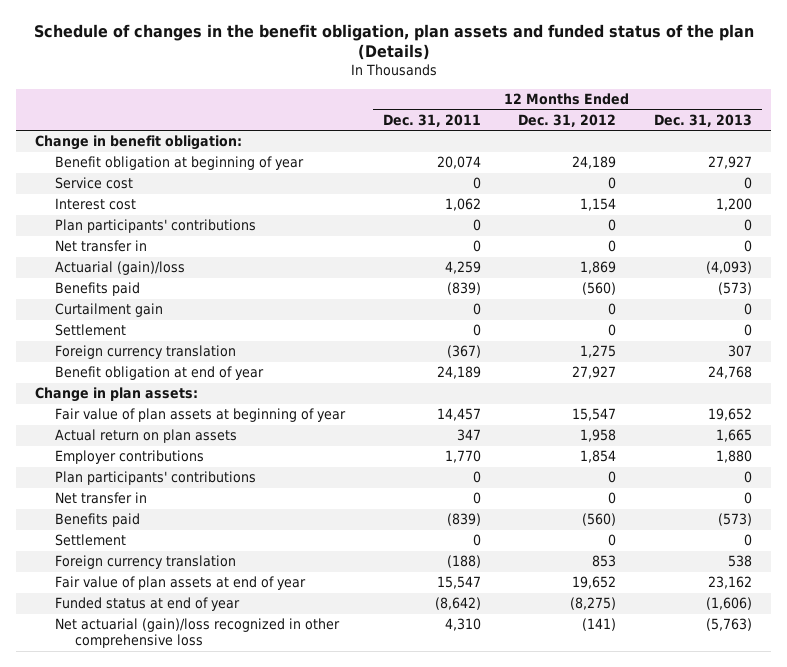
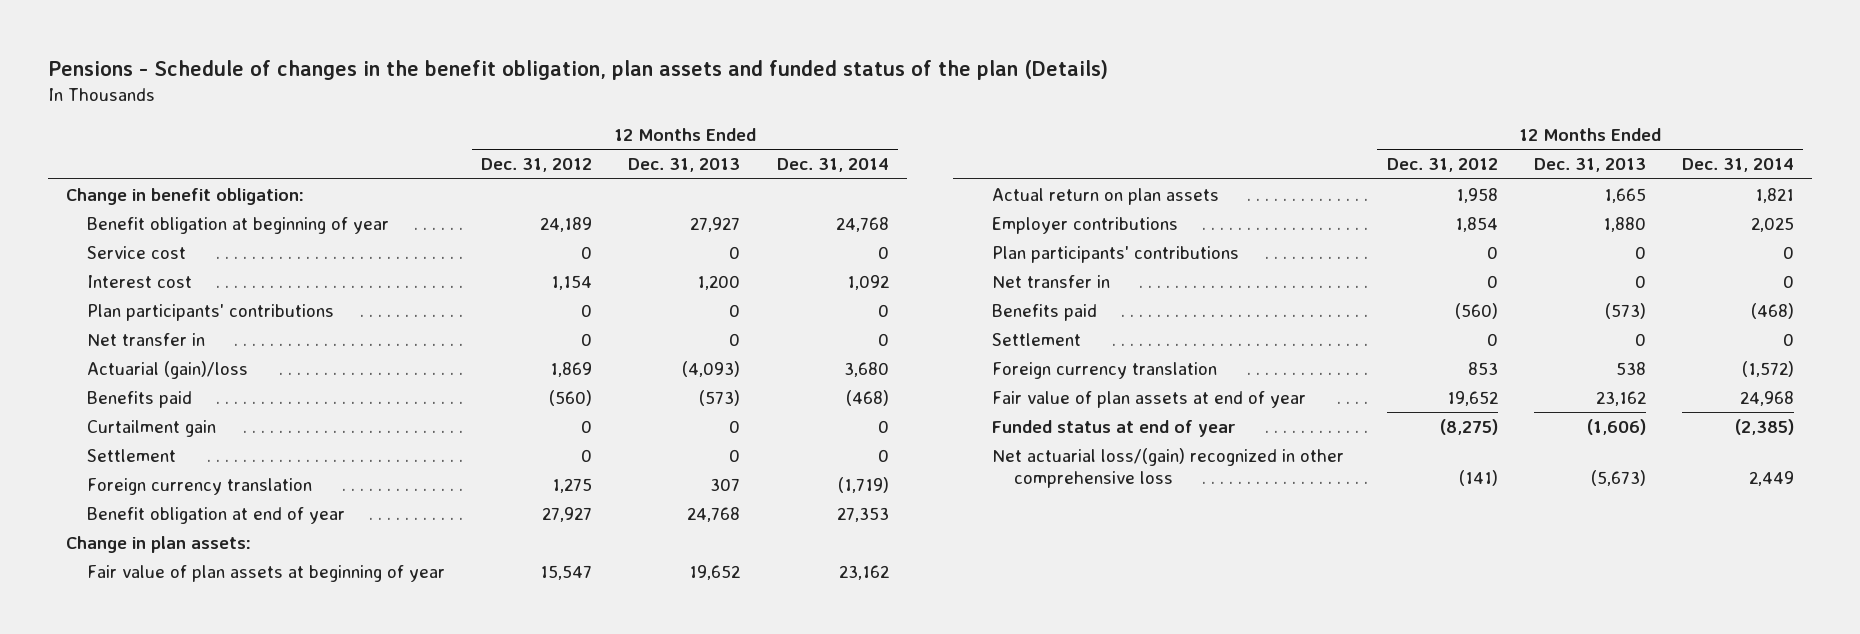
- Schedule of changes in the benefit obligation, plan assets and funded status of the plan (Details)
+ Pensions - Schedule of changes in the benefit obligation, plan assets and funded status of the plan (Details)
- | 12 Months Ended Dec. 31, 2011 | 12 Months Ended Dec. 31, 2012 | 12 Months Ended Dec. 31, 2013
+ | 12 Months Ended Dec. 31, 2012 | 12 Months Ended Dec. 31, 2013 | 12 Months Ended Dec. 31, 2014
- Net actuarial (gain)/loss recognized in other comprehensive loss | 4,310 | (141) | (5,763)
+ Net actuarial loss/(gain) recognized in other comprehensive loss | (141) | (5,673) | 2,449

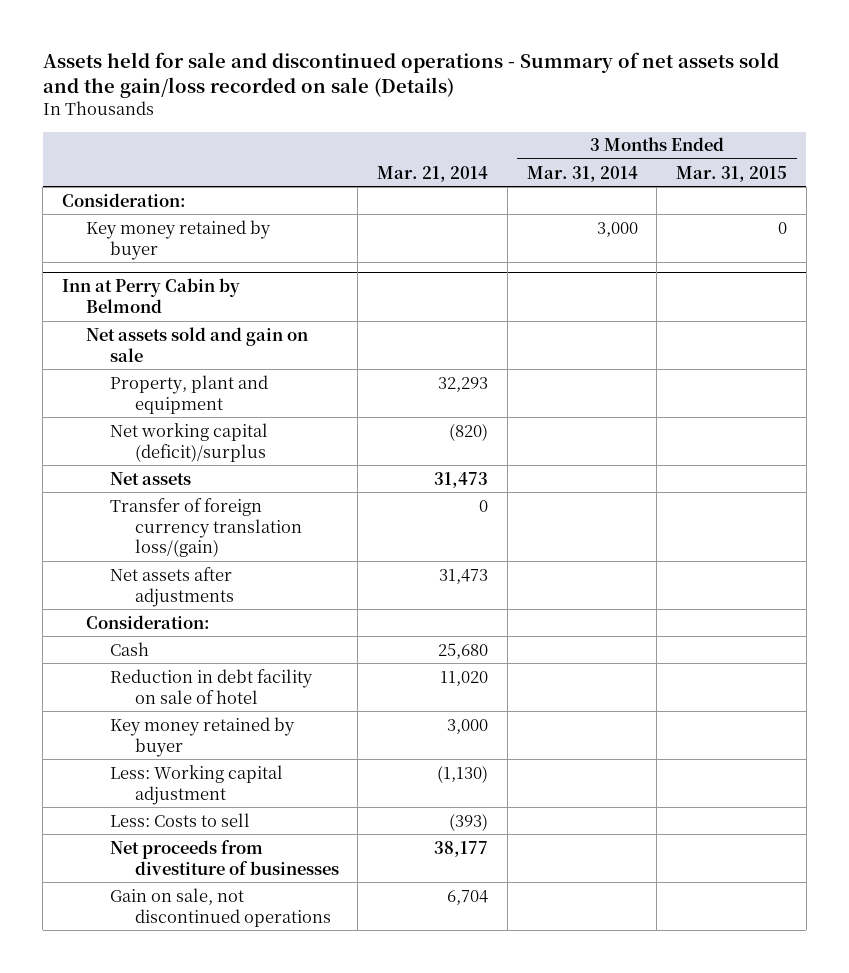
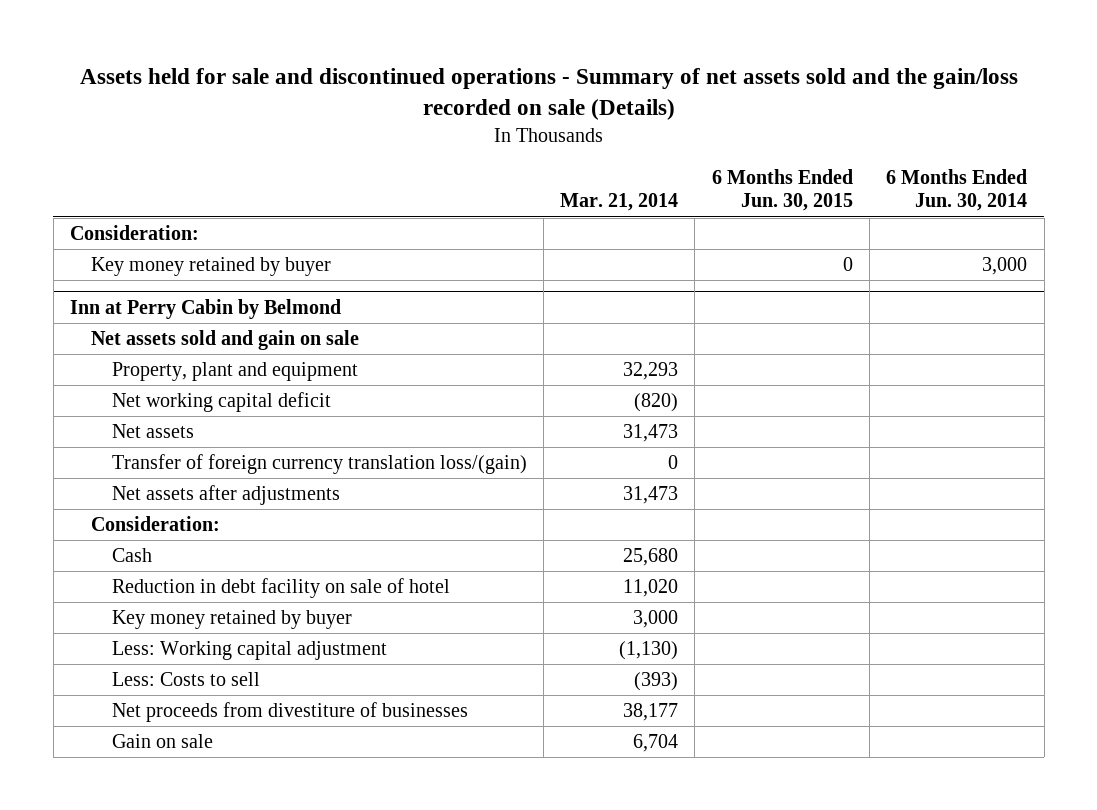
- | Mar. 21, 2014 | 3 Months Ended Mar. 31, 2014 | 3 Months Ended Mar. 31, 2015
+ | Mar. 21, 2014 | 6 Months Ended Jun. 30, 2015 | 6 Months Ended Jun. 30, 2014
@ Inn at Perry Cabin by Belmond
- Net working capital (deficit)/surplus | (820) | |
+ Net working capital deficit | (820) | |
- Gain on sale, not discontinued operations | 6,704 | |
+ Gain on sale | 6,704 | |

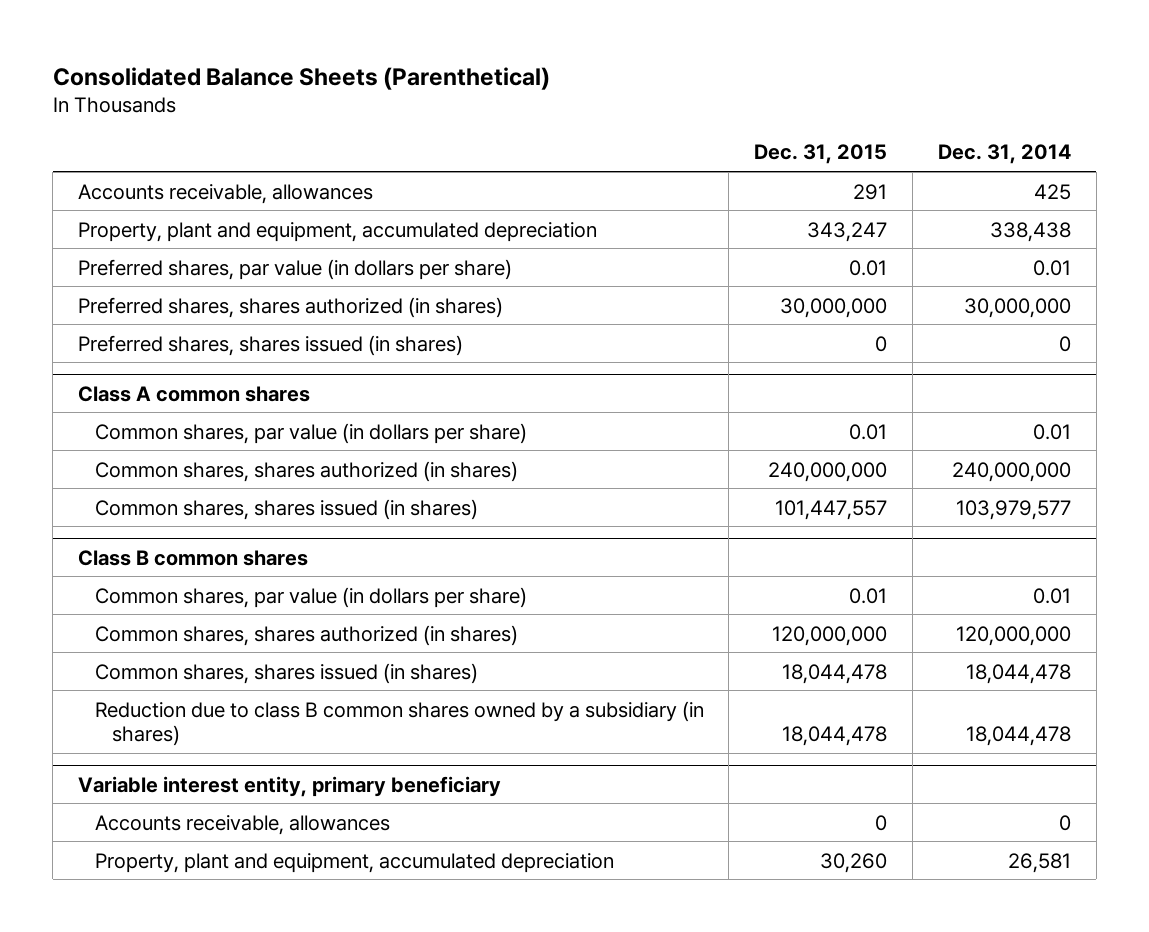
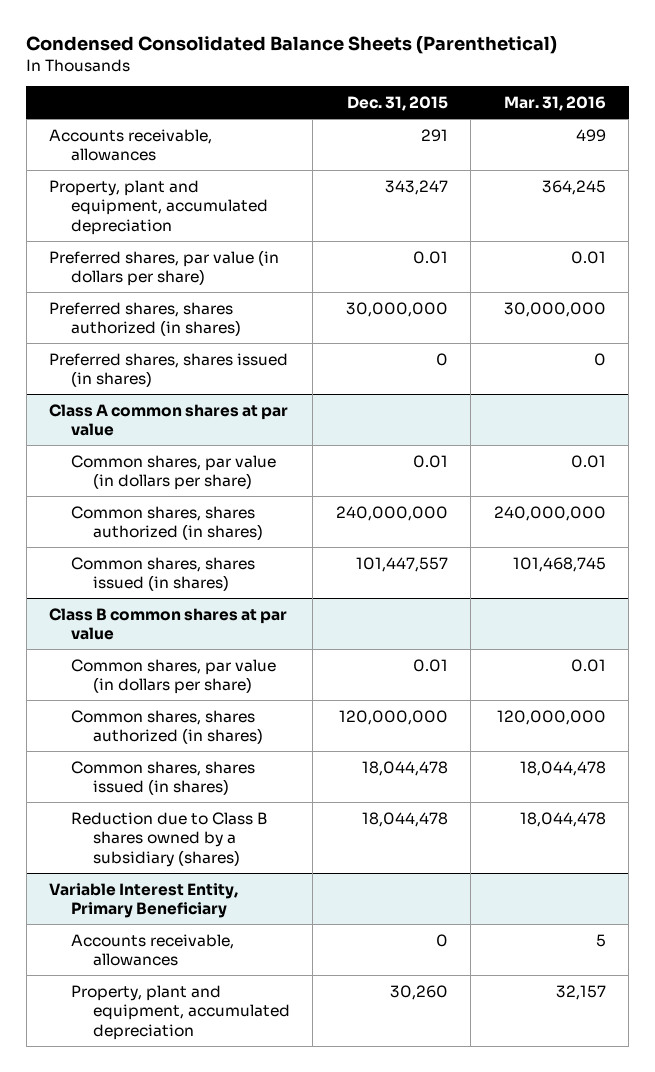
- Consolidated Balance Sheets (Parenthetical)
+ Condensed Consolidated Balance Sheets (Parenthetical)
- | Dec. 31, 2015 | Dec. 31, 2014
+ | Dec. 31, 2015 | Mar. 31, 2016
- Class A common shares
+ Class A common shares at par value
- Class B common shares
+ Class B common shares at par value
- Reduction due to class B common shares owned by a subsidiary (in shares) | 18,044,478 | 18,044,478
- Variable interest entity, primary beneficiary
+ Reduction due to Class B shares owned by a subsidiary (shares) | 18,044,478 | 18,044,478
+ Variable Interest Entity, Primary Beneficiary

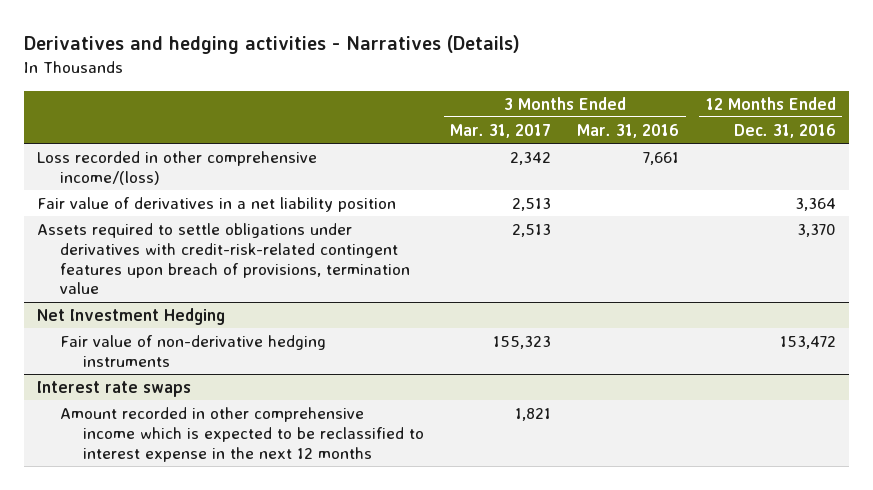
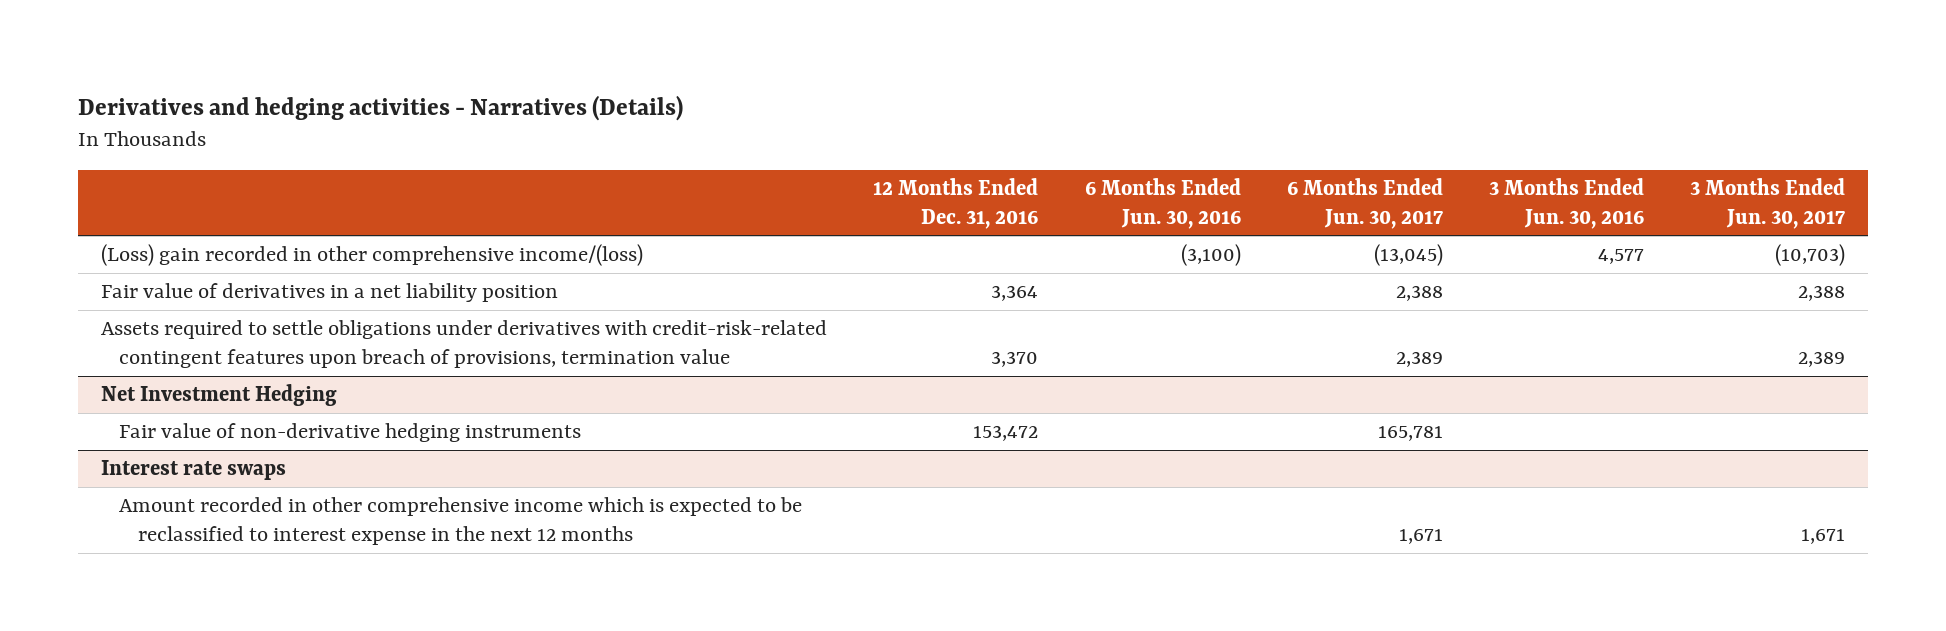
- | 3 Months Ended Mar. 31, 2017 | 3 Months Ended Mar. 31, 2016 | 12 Months Ended Dec. 31, 2016
+ | 12 Months Ended Dec. 31, 2016 | 6 Months Ended Jun. 30, 2016 | 6 Months Ended Jun. 30, 2017 | 3 Months Ended Jun. 30, 2016 | 3 Months Ended Jun. 30, 2017
- Loss recorded in other comprehensive income/(loss) | 2,342 | 7,661 |
+ (Loss) gain recorded in other comprehensive income/(loss) | | (3,100) | (13,045) | 4,577 | (10,703)

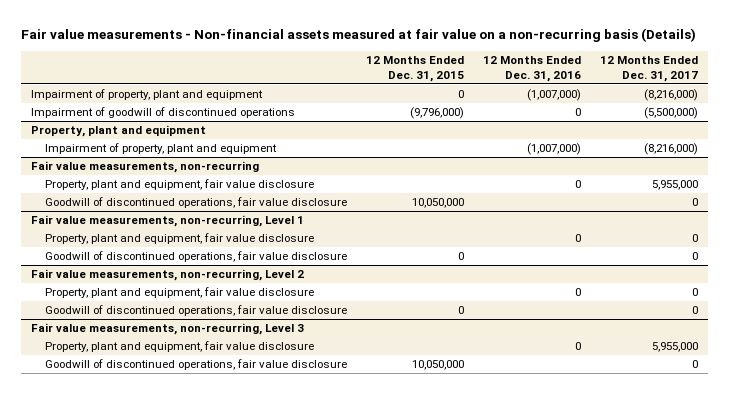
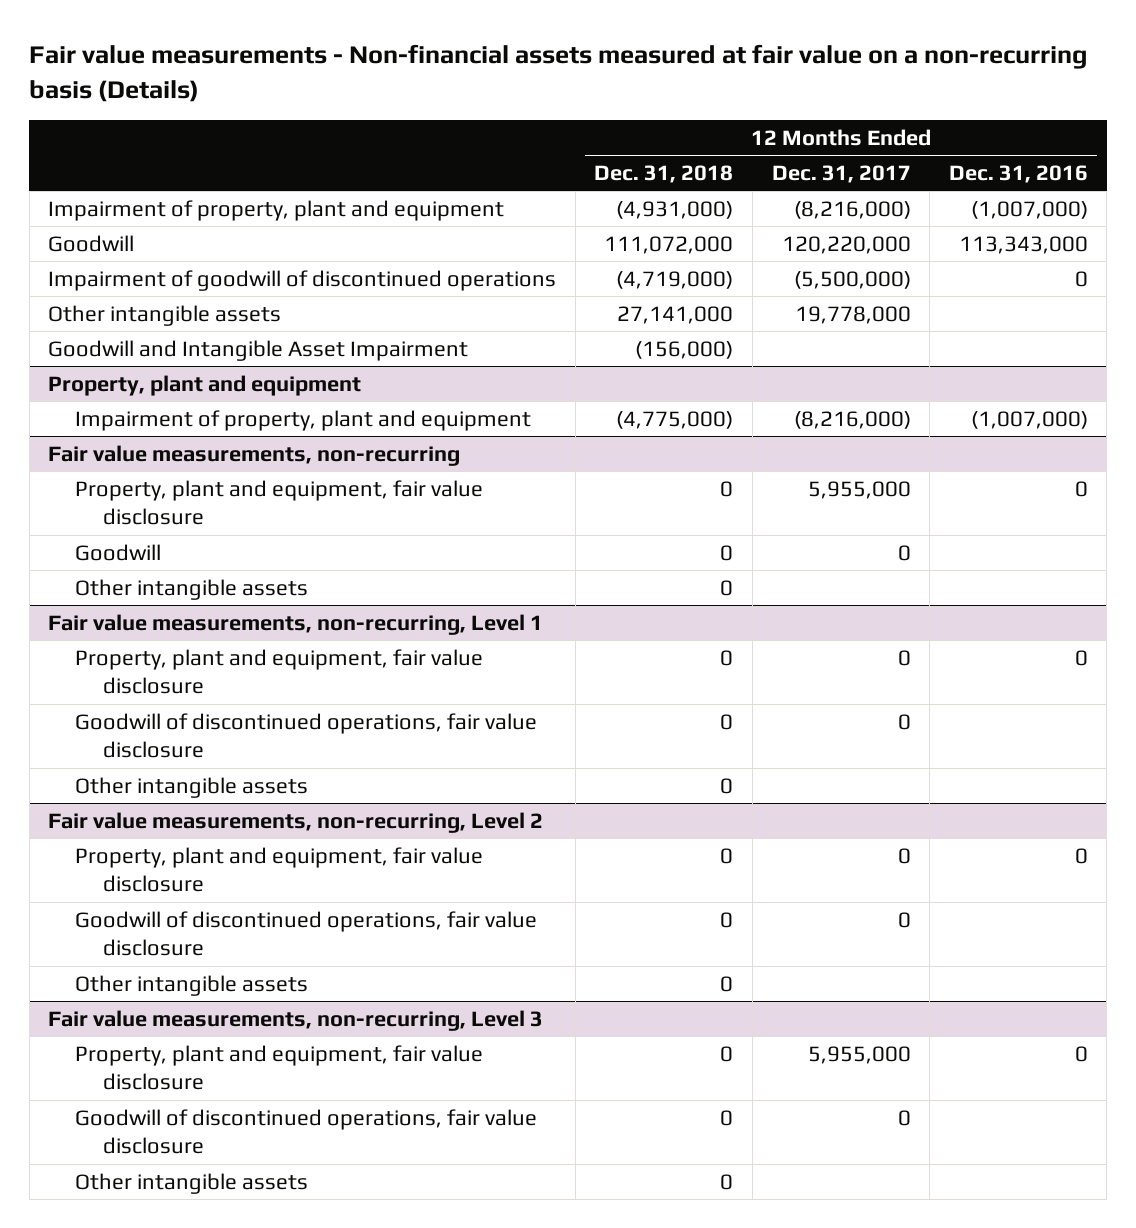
- | 12 Months Ended Dec. 31, 2015 | 12 Months Ended Dec. 31, 2016 | 12 Months Ended Dec. 31, 2017
+ | 12 Months Ended Dec. 31, 2018 | 12 Months Ended Dec. 31, 2017 | 12 Months Ended Dec. 31, 2016
+ Goodwill | 111,072,000 | 120,220,000 | 113,343,000
+ Other intangible assets | 27,141,000 | 19,778,000 |
+ Goodwill and Intangible Asset Impairment | (156,000) | |
@ Fair value measurements, non-recurring
- Goodwill of discontinued operations, fair value disclosure | 10,050,000 | | 0
+ Goodwill | 0 | 0 |
+ Other intangible assets | 0 | |
@ Fair value measurements, non-recurring, Level 1
+ Other intangible assets | 0 | |
@ Fair value measurements, non-recurring, Level 2
+ Other intangible assets | 0 | |
@ Fair value measurements, non-recurring, Level 3
+ Other intangible assets | 0 | |

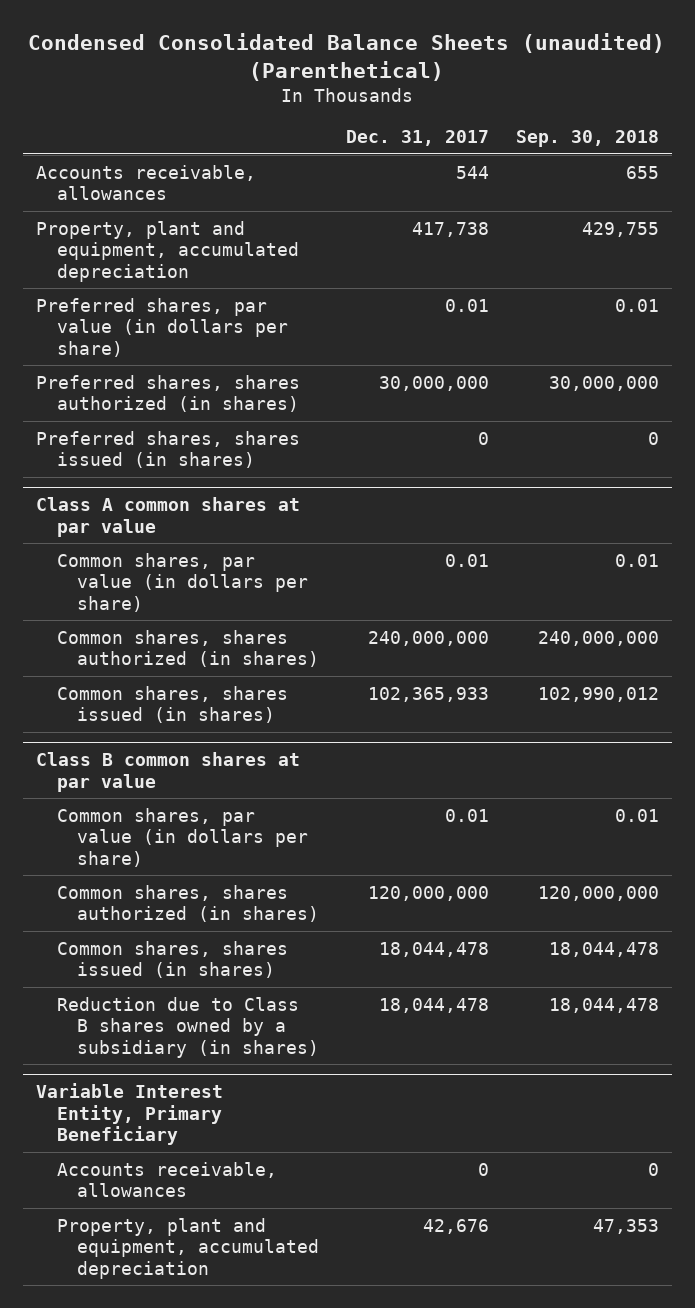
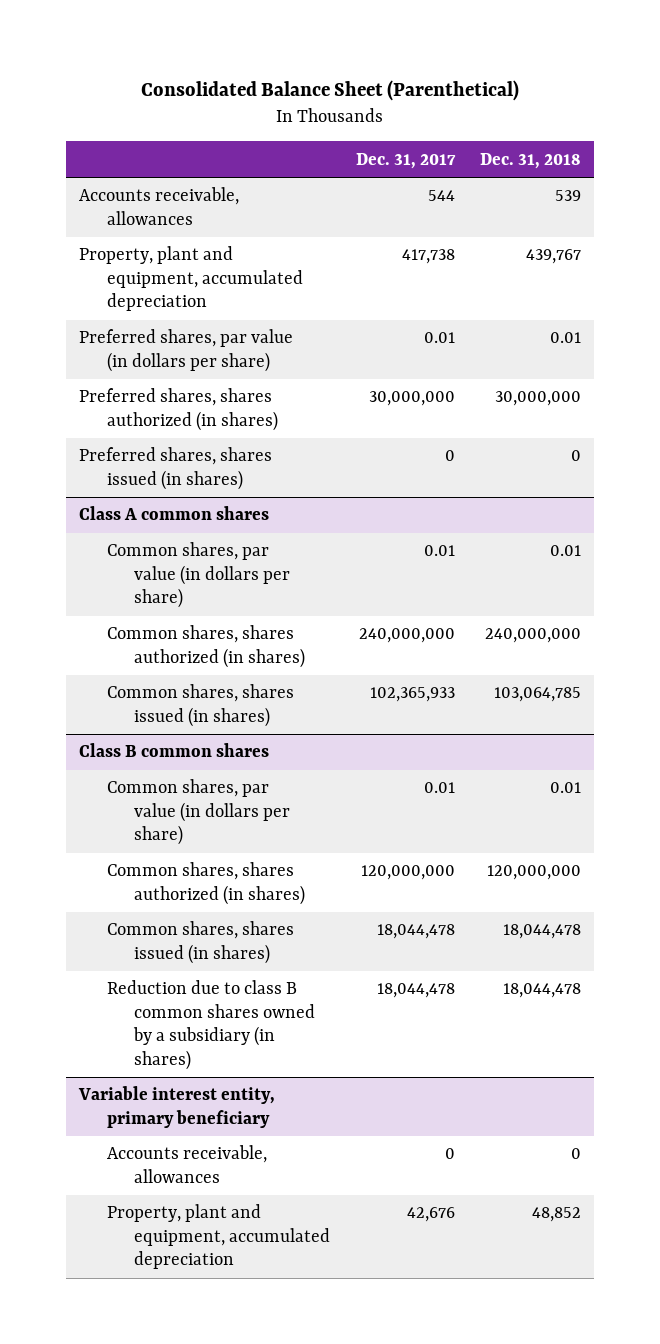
- Condensed Consolidated Balance Sheets (unaudited) (Parenthetical)
+ Consolidated Balance Sheet (Parenthetical)
- | Dec. 31, 2017 | Sep. 30, 2018
+ | Dec. 31, 2017 | Dec. 31, 2018
- Class A common shares at par value
+ Class A common shares
- Class B common shares at par value
+ Class B common shares
- Reduction due to Class B shares owned by a subsidiary (in shares) | 18,044,478 | 18,044,478
- Variable Interest Entity, Primary Beneficiary
+ Reduction due to class B common shares owned by a subsidiary (in shares) | 18,044,478 | 18,044,478
+ Variable interest entity, primary beneficiary

